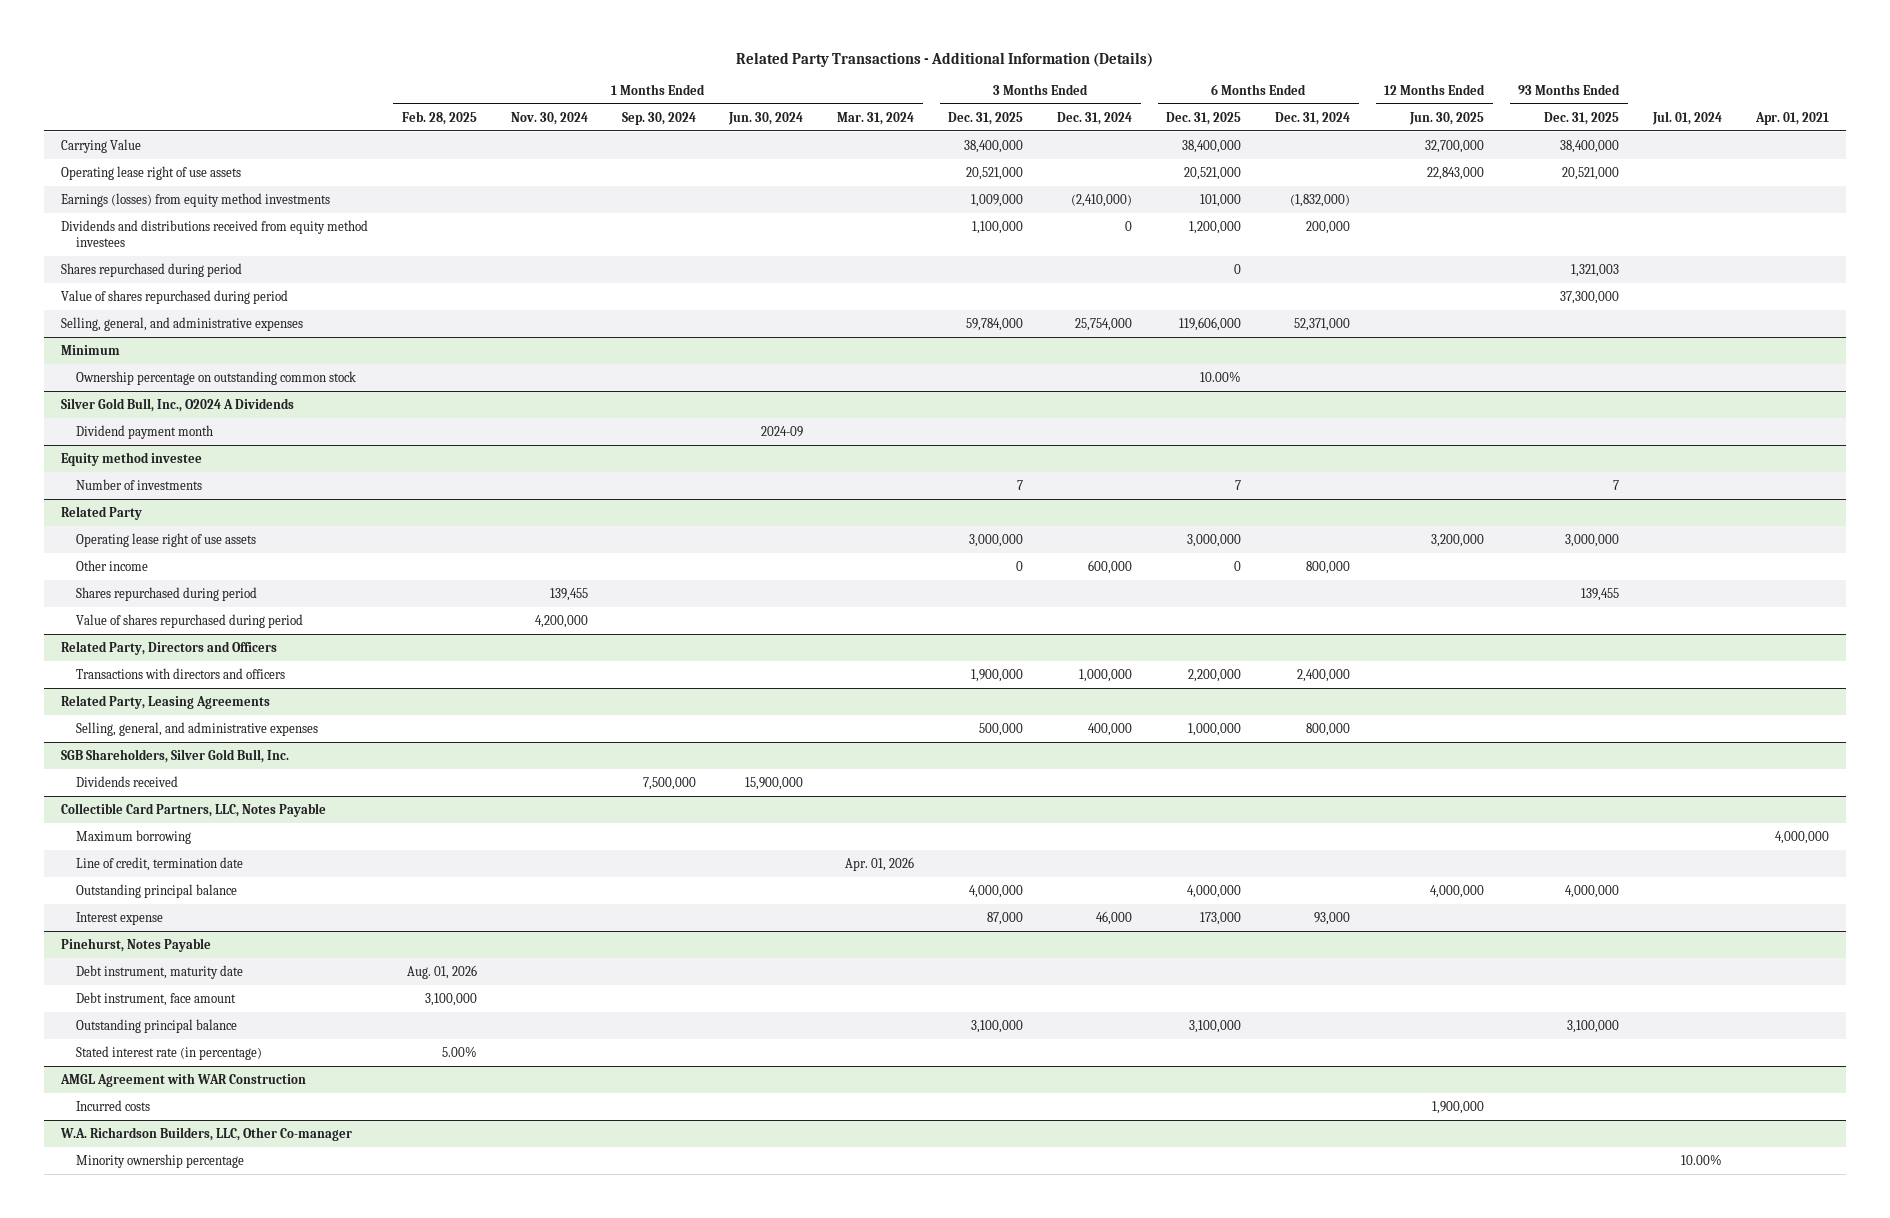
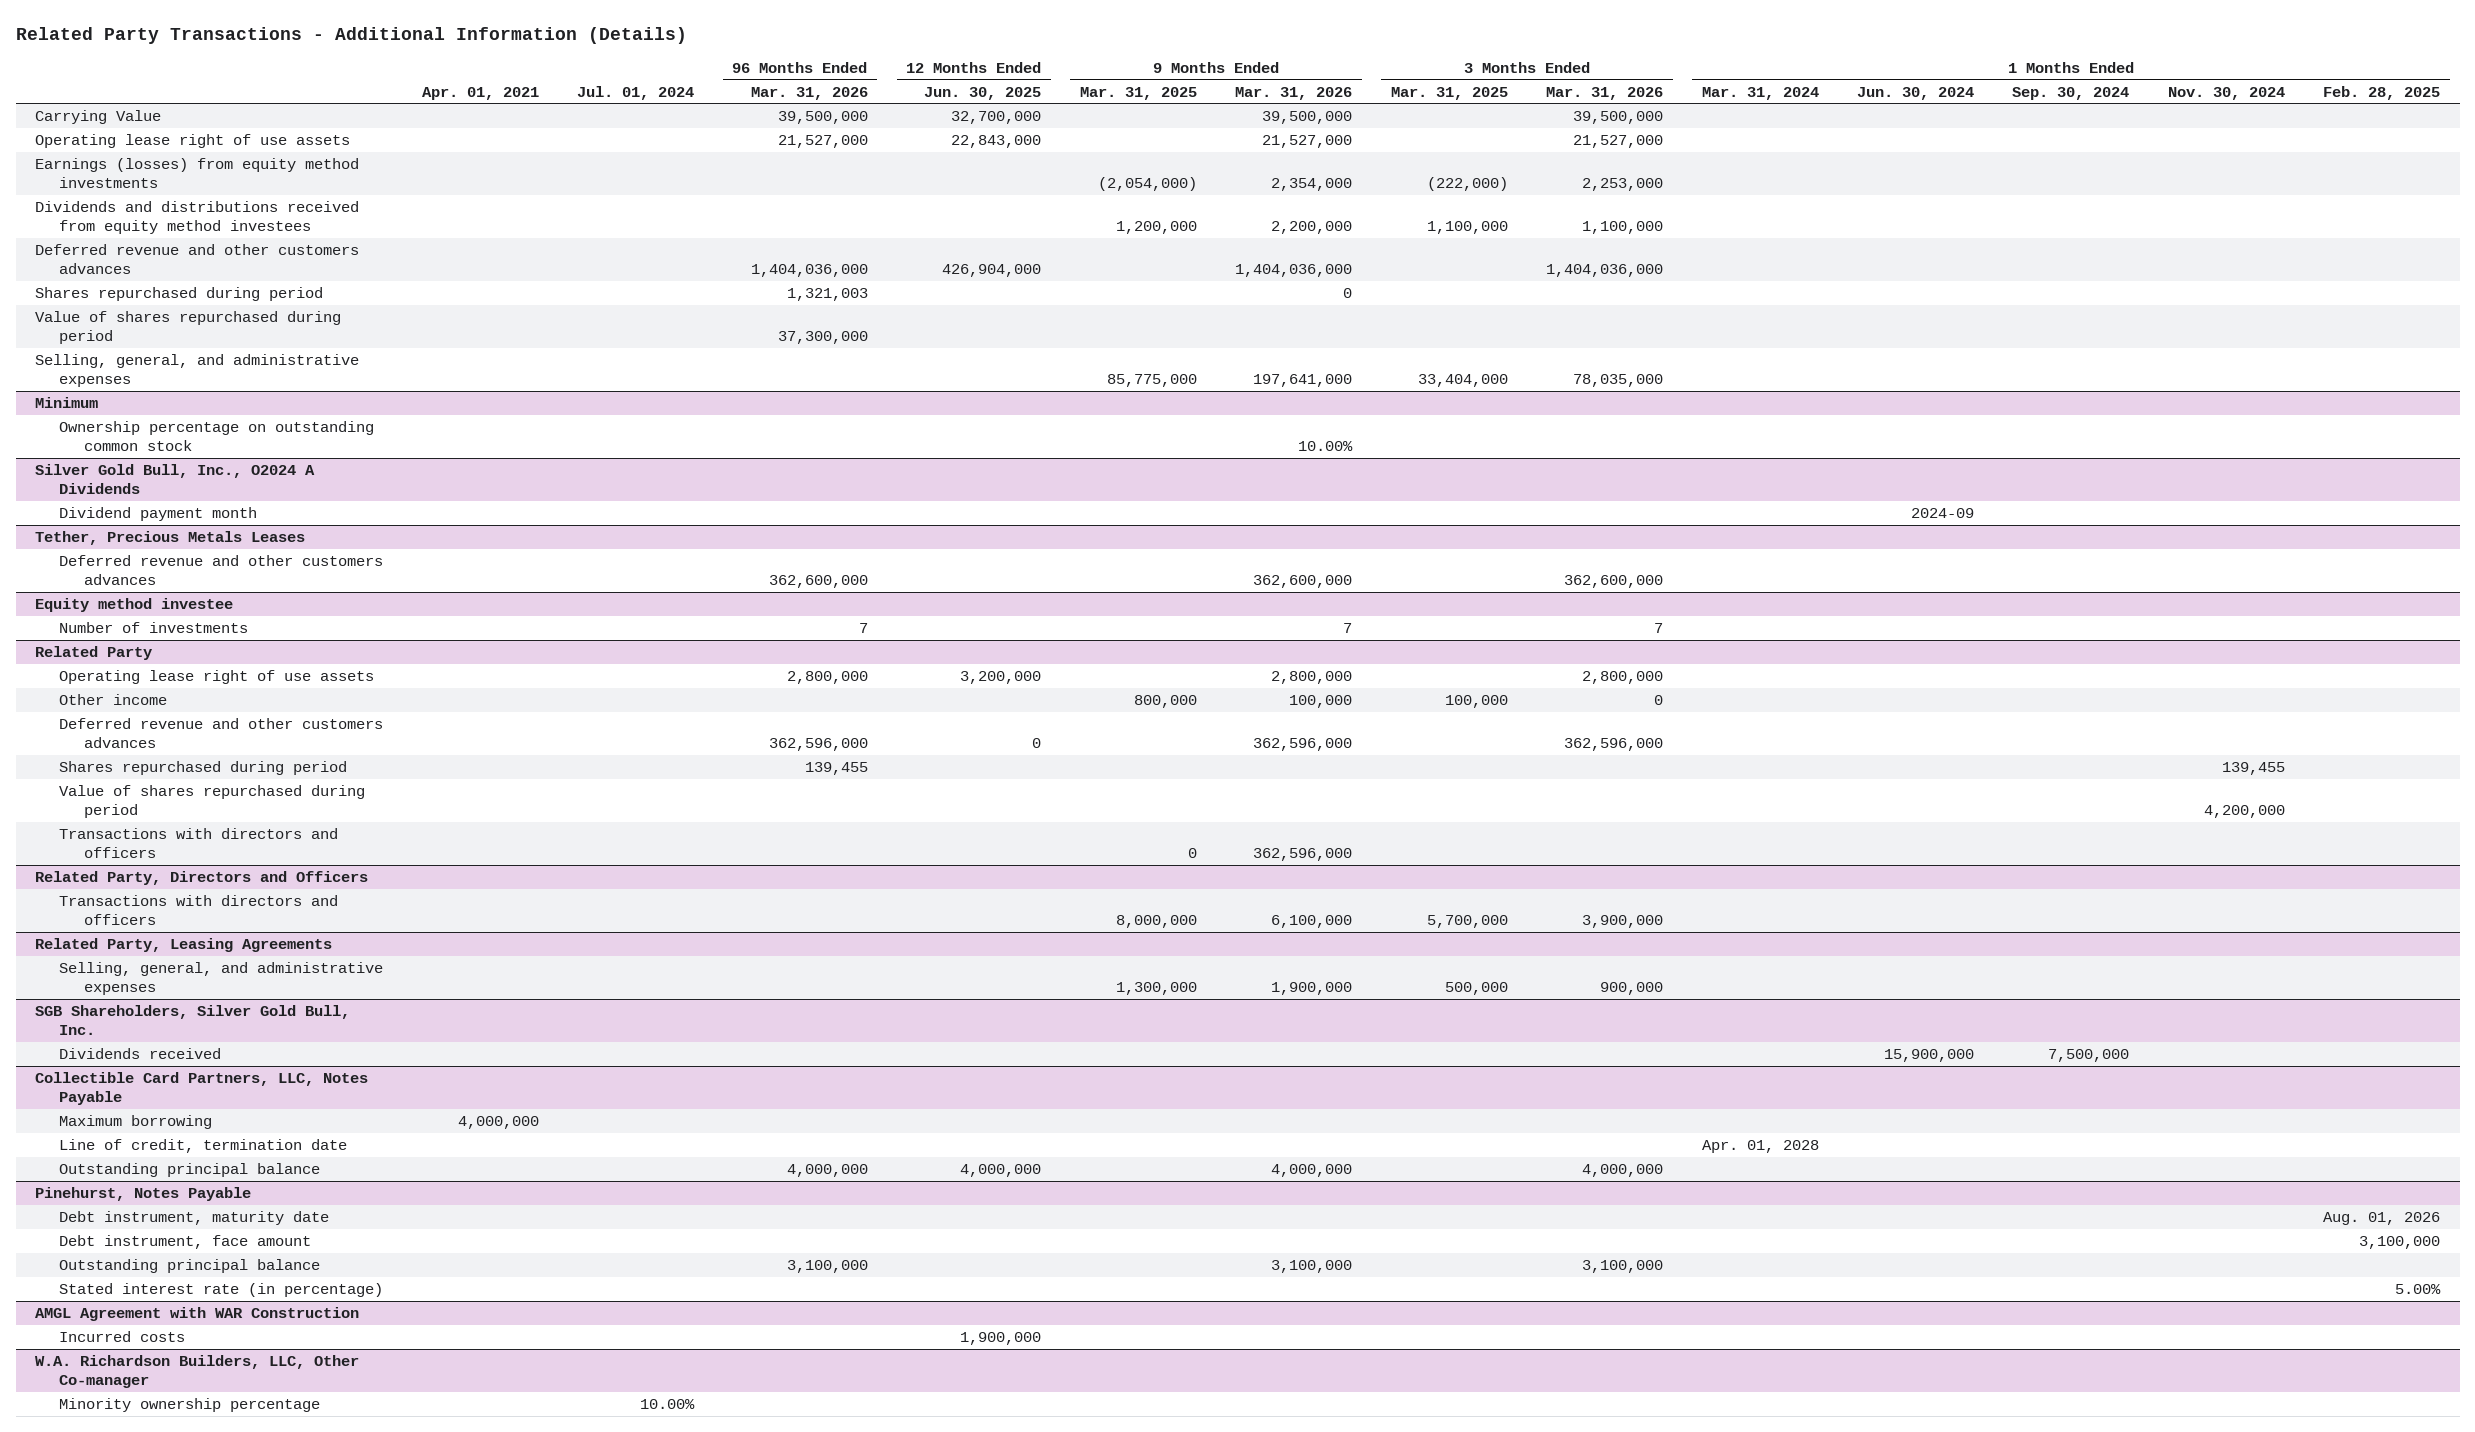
- | 1 Months Ended Feb. 28, 2025 | 1 Months Ended Nov. 30, 2024 | 1 Months Ended Sep. 30, 2024 | 1 Months Ended Jun. 30, 2024 | 1 Months Ended Mar. 31, 2024 | 3 Months Ended Dec. 31, 2025 | 3 Months Ended Dec. 31, 2024 | 6 Months Ended Dec. 31, 2025 | 6 Months Ended Dec. 31, 2024 | 12 Months Ended Jun. 30, 2025 | 93 Months Ended Dec. 31, 2025 | Jul. 01, 2024 | Apr. 01, 2021
+ | Apr. 01, 2021 | Jul. 01, 2024 | 96 Months Ended Mar. 31, 2026 | 12 Months Ended Jun. 30, 2025 | 9 Months Ended Mar. 31, 2025 | 9 Months Ended Mar. 31, 2026 | 3 Months Ended Mar. 31, 2025 | 3 Months Ended Mar. 31, 2026 | 1 Months Ended Mar. 31, 2024 | 1 Months Ended Jun. 30, 2024 | 1 Months Ended Sep. 30, 2024 | 1 Months Ended Nov. 30, 2024 | 1 Months Ended Feb. 28, 2025
+ Deferred revenue and other customers advances | | | 1,404,036,000 | 426,904,000 | | 1,404,036,000 | | 1,404,036,000 | | | | |
+ Tether, Precious Metals Leases
+ Deferred revenue and other customers advances | | | 362,600,000 | | | 362,600,000 | | 362,600,000 | | | | |
@ Related Party
+ Deferred revenue and other customers advances | | | 362,596,000 | 0 | | 362,596,000 | | 362,596,000 | | | | |
+ Transactions with directors and officers | | | | | 0 | 362,596,000 | | | | | | |
@ Collectible Card Partners, LLC, Notes Payable
- Line of credit, termination date | | | | | Apr. 01, 2026 | | | | | | | |
+ Line of credit, termination date | | | | | | | | | Apr. 01, 2028 | | | |
- Interest expense | | | | | | 87,000 | 46,000 | 173,000 | 93,000 | | | |

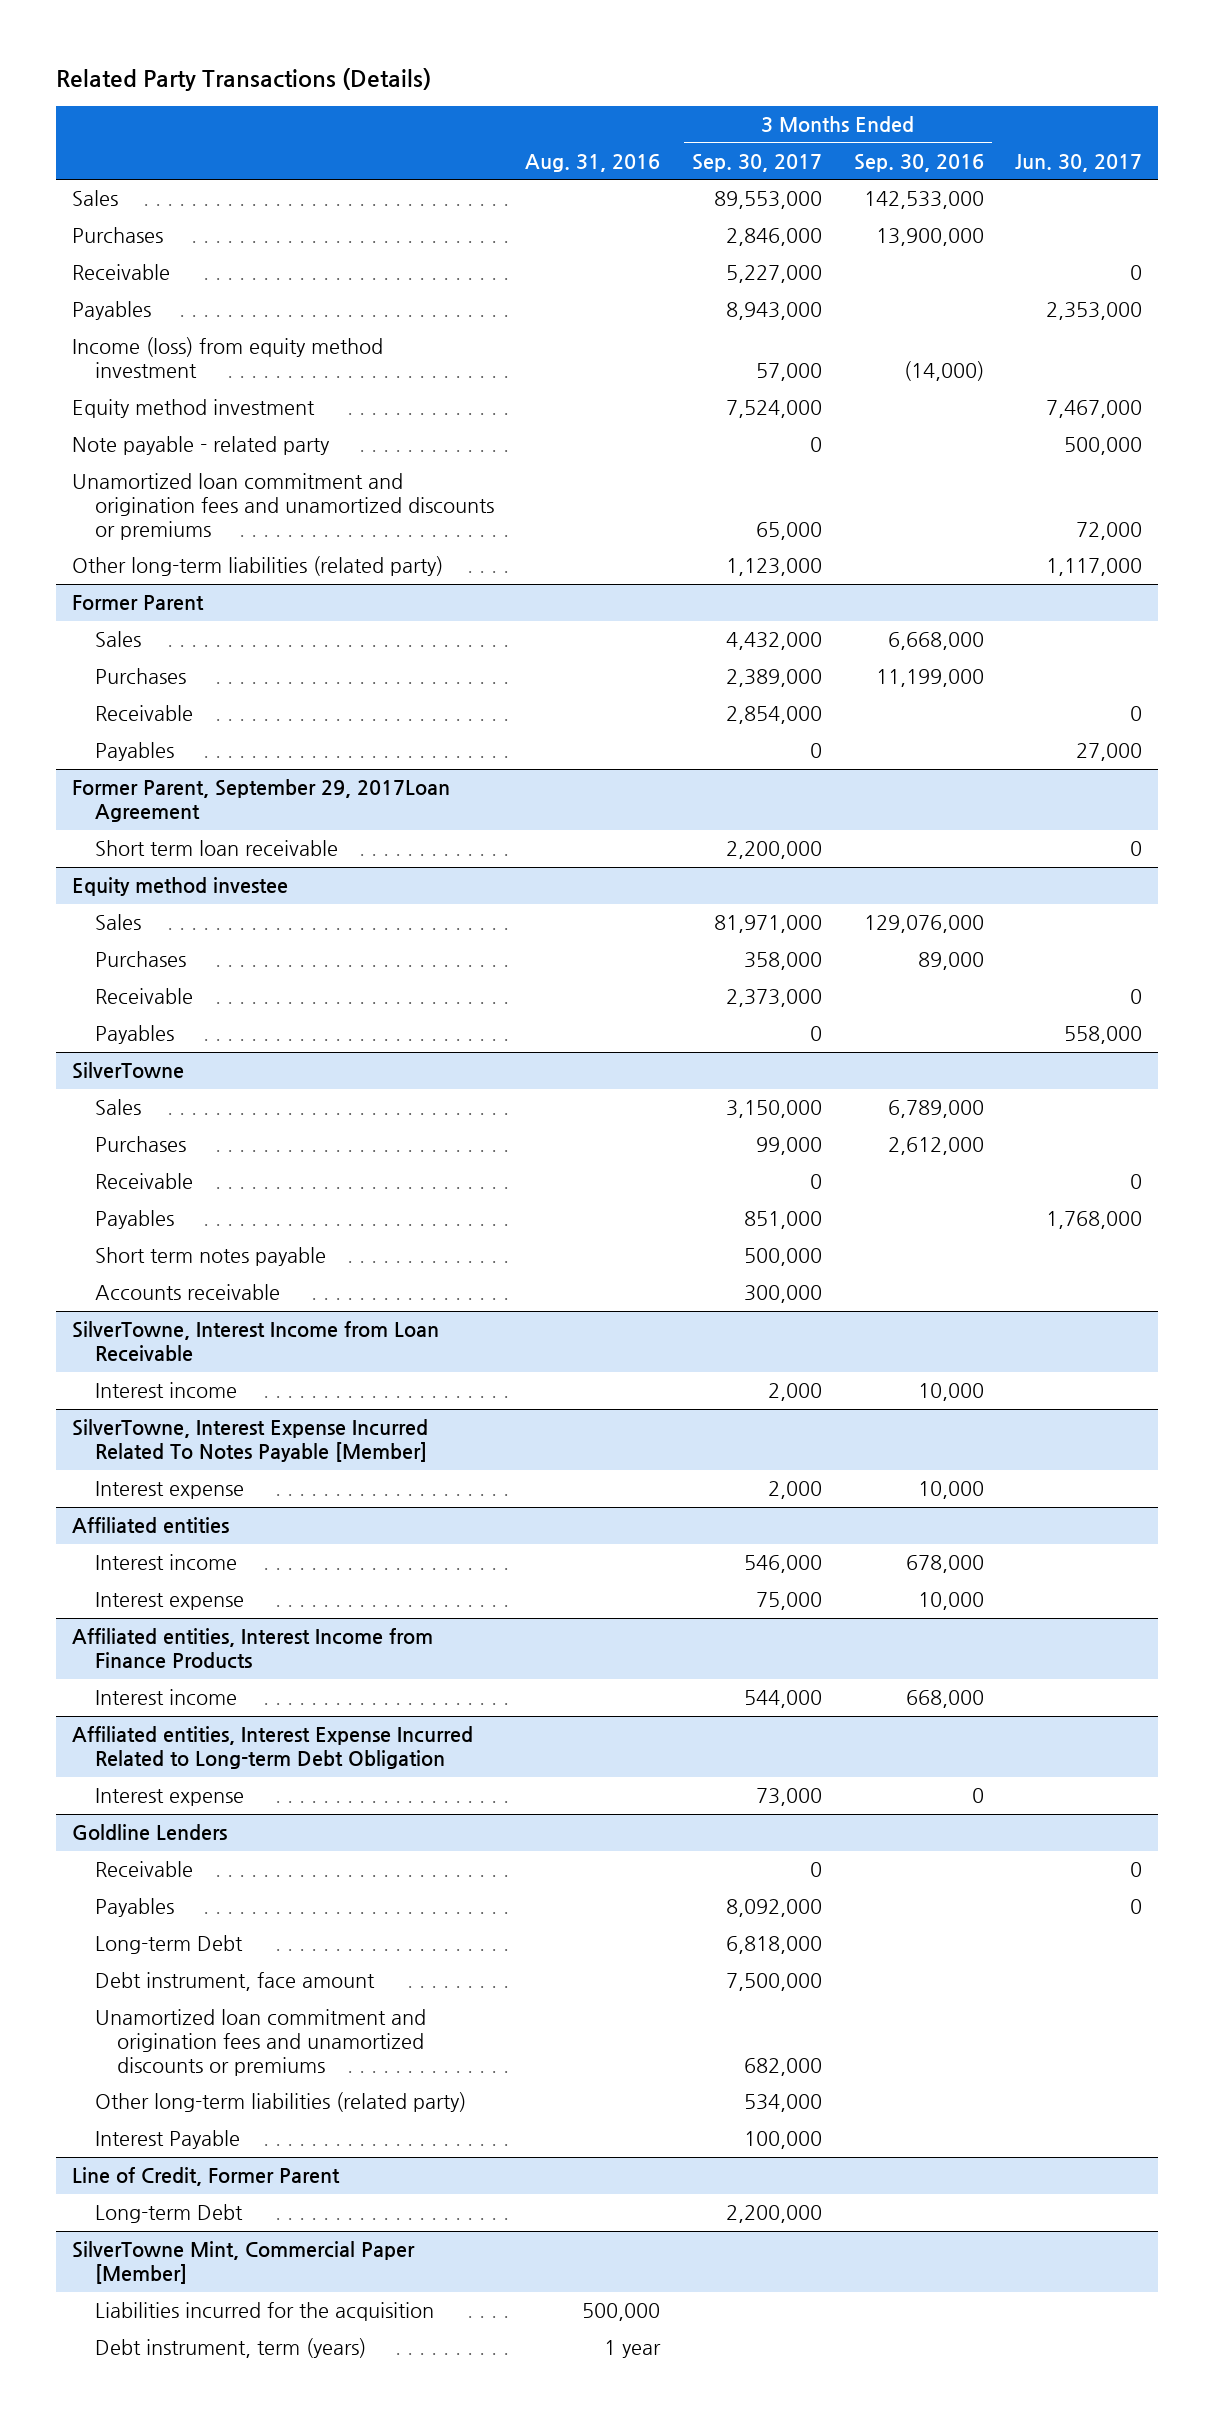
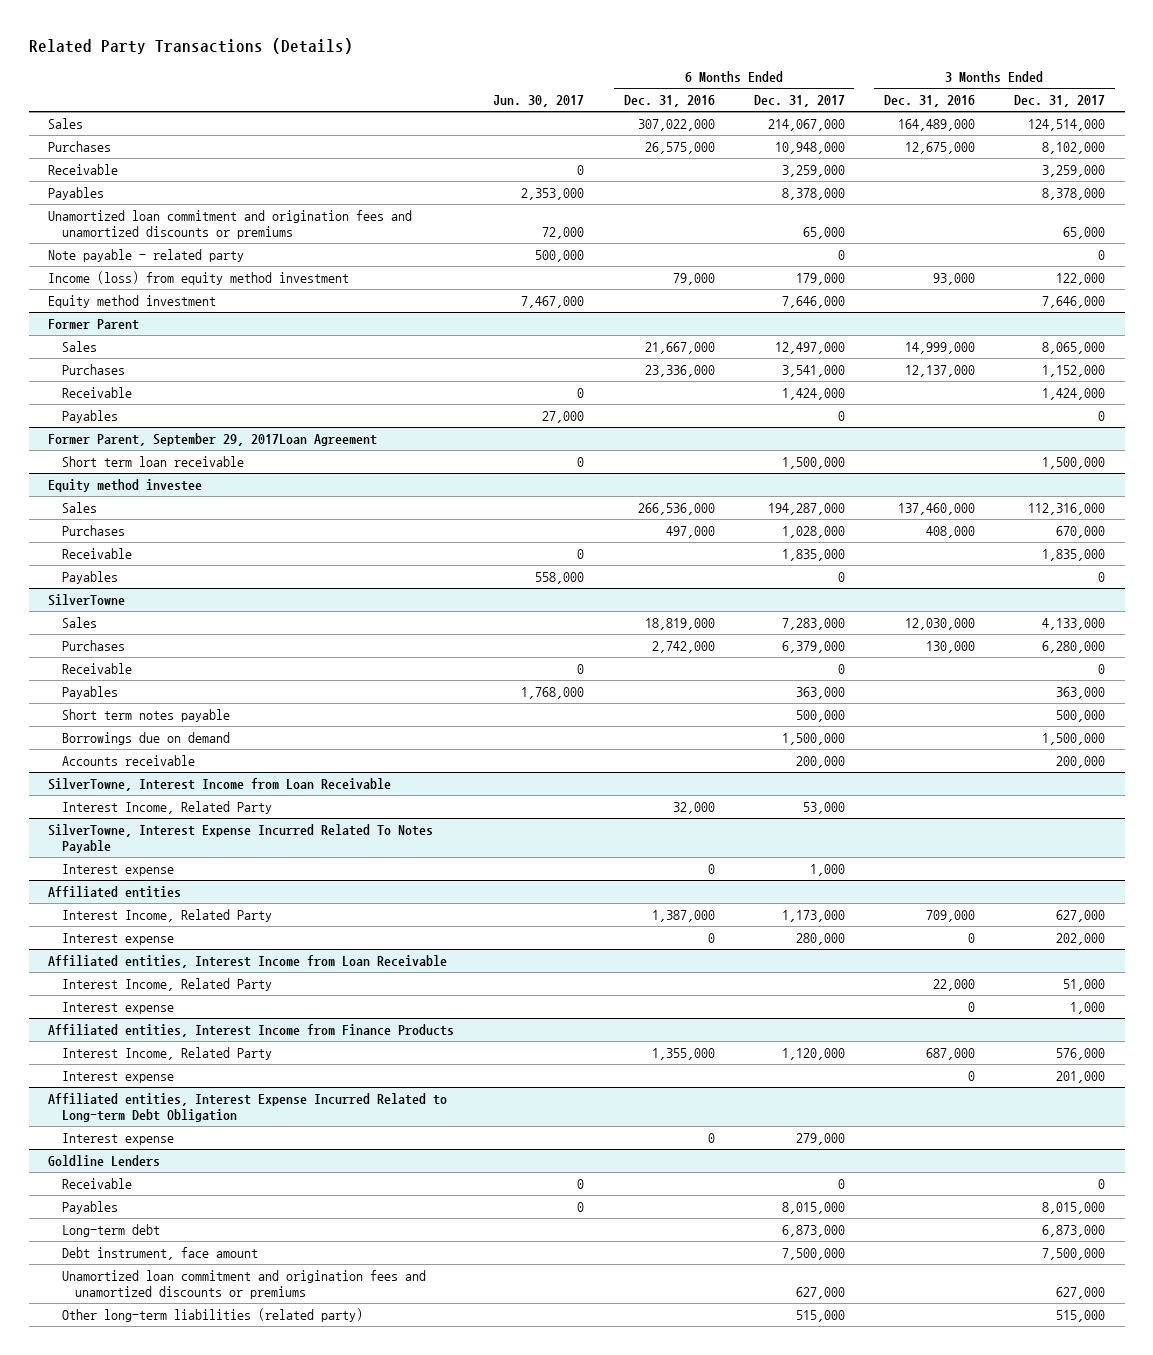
- | Aug. 31, 2016 | 3 Months Ended Sep. 30, 2017 | 3 Months Ended Sep. 30, 2016 | Jun. 30, 2017
+ | Jun. 30, 2017 | 6 Months Ended Dec. 31, 2016 | 6 Months Ended Dec. 31, 2017 | 3 Months Ended Dec. 31, 2016 | 3 Months Ended Dec. 31, 2017
moved up: Unamortized loan commitment and origination fees and unamortized discounts or premiums | 72,000 | | 65,000 | | 65,000
moved up: Note payable - related party | 500,000 | | 0 | | 0
- Other long-term liabilities (related party) | | 1,123,000 | | 1,117,000
@ SilverTowne
+ Borrowings due on demand | | | 1,500,000 | | 1,500,000
@ SilverTowne, Interest Income from Loan Receivable
- Interest income | | 2,000 | 10,000 |
- SilverTowne, Interest Expense Incurred Related To Notes Payable [Member]
@ SilverTowne, Interest Income from Loan Receivable
+ Interest Income, Related Party | | 32,000 | 53,000 | |
+ SilverTowne, Interest Expense Incurred Related To Notes Payable
@ Affiliated entities
- Interest income | | 546,000 | 678,000 |
+ Interest Income, Related Party | | 1,387,000 | 1,173,000 | 709,000 | 627,000
+ Affiliated entities, Interest Income from Loan Receivable
+ Interest Income, Related Party | | | | 22,000 | 51,000
+ Interest expense | | | | 0 | 1,000
@ Affiliated entities, Interest Income from Finance Products
- Interest income | | 544,000 | 668,000 |
+ Interest Income, Related Party | | 1,355,000 | 1,120,000 | 687,000 | 576,000
+ Interest expense | | | | 0 | 201,000
@ Goldline Lenders
- Long-term Debt | | 6,818,000 | |
+ Long-term debt | | | 6,873,000 | | 6,873,000
- Interest Payable | | 100,000 | |
- Line of Credit, Former Parent
- Long-term Debt | | 2,200,000 | |
- SilverTowne Mint, Commercial Paper [Member]
- Liabilities incurred for the acquisition | 500,000 | | |
- Debt instrument, term (years) | 1 year | | |

